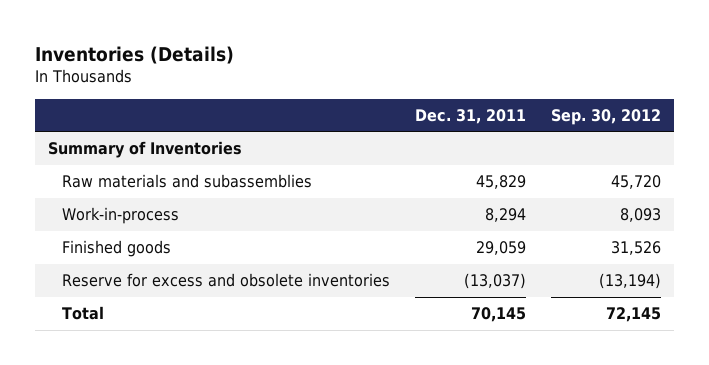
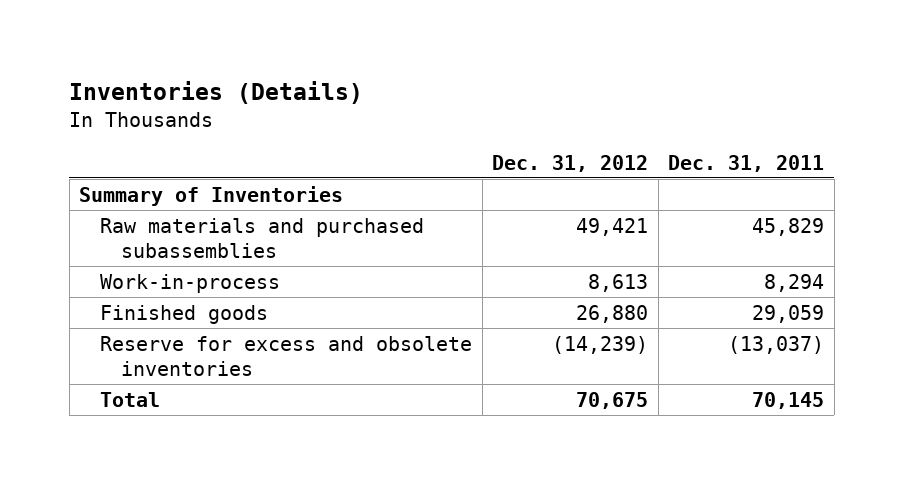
- | Dec. 31, 2011 | Sep. 30, 2012
+ | Dec. 31, 2012 | Dec. 31, 2011
- Raw materials and subassemblies | 45,829 | 45,720
+ Raw materials and purchased subassemblies | 49,421 | 45,829

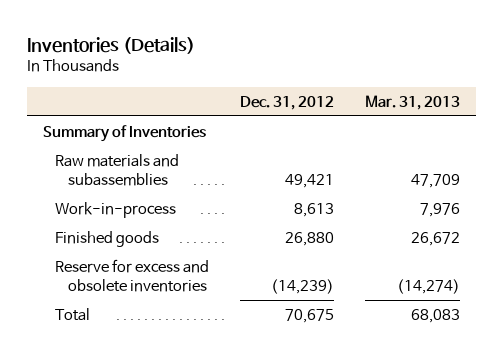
- | Dec. 31, 2012 | Dec. 31, 2011
+ | Dec. 31, 2012 | Mar. 31, 2013
- Raw materials and purchased subassemblies | 49,421 | 45,829
+ Raw materials and subassemblies | 49,421 | 47,709

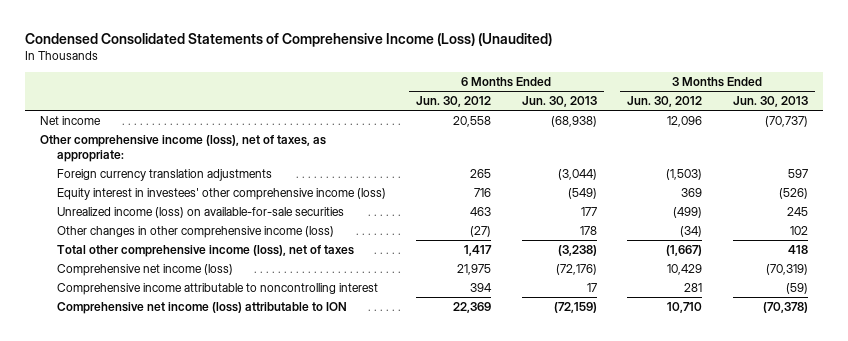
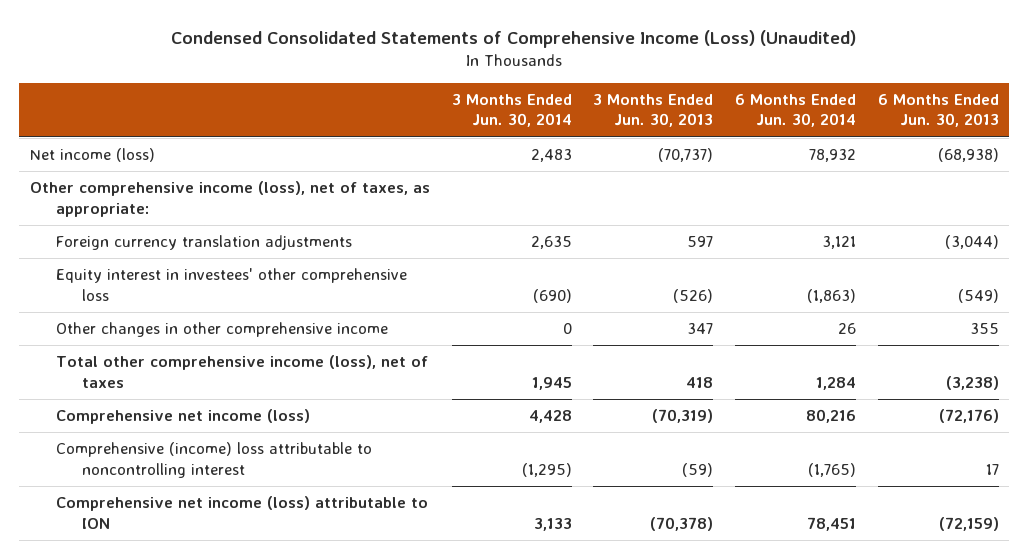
- | 6 Months Ended Jun. 30, 2012 | 6 Months Ended Jun. 30, 2013 | 3 Months Ended Jun. 30, 2012 | 3 Months Ended Jun. 30, 2013
+ | 3 Months Ended Jun. 30, 2014 | 3 Months Ended Jun. 30, 2013 | 6 Months Ended Jun. 30, 2014 | 6 Months Ended Jun. 30, 2013
- Net income | 20,558 | (68,938) | 12,096 | (70,737)
+ Net income (loss) | 2,483 | (70,737) | 78,932 | (68,938)
- Equity interest in investees' other comprehensive income (loss) | 716 | (549) | 369 | (526)
- Unrealized income (loss) on available-for-sale securities | 463 | 177 | (499) | 245
- Other changes in other comprehensive income (loss) | (27) | 178 | (34) | 102
+ Equity interest in investees' other comprehensive loss | (690) | (526) | (1,863) | (549)
+ Other changes in other comprehensive income | 0 | 347 | 26 | 355
- Comprehensive income attributable to noncontrolling interest | 394 | 17 | 281 | (59)
+ Comprehensive (income) loss attributable to noncontrolling interest | (1,295) | (59) | (1,765) | 17

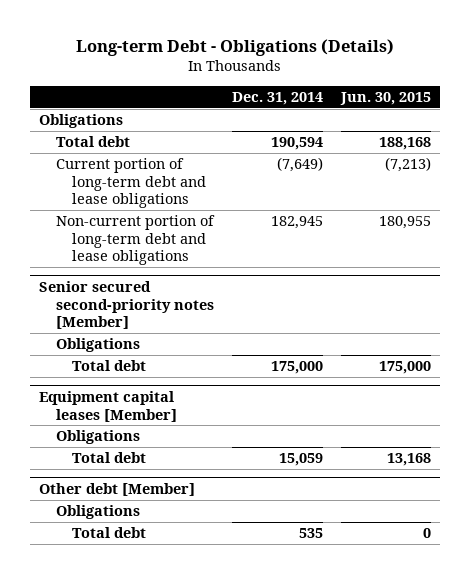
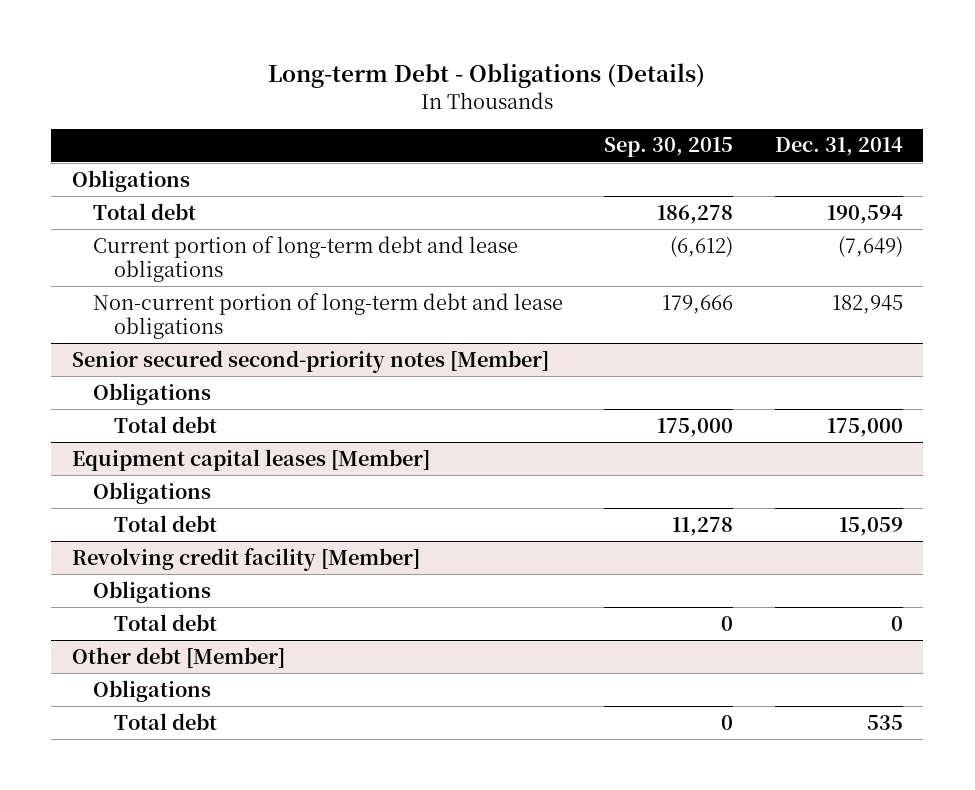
- | Dec. 31, 2014 | Jun. 30, 2015
+ | Sep. 30, 2015 | Dec. 31, 2014
+ Revolving credit facility [Member]
+ Obligations
+ Total debt | 0 | 0

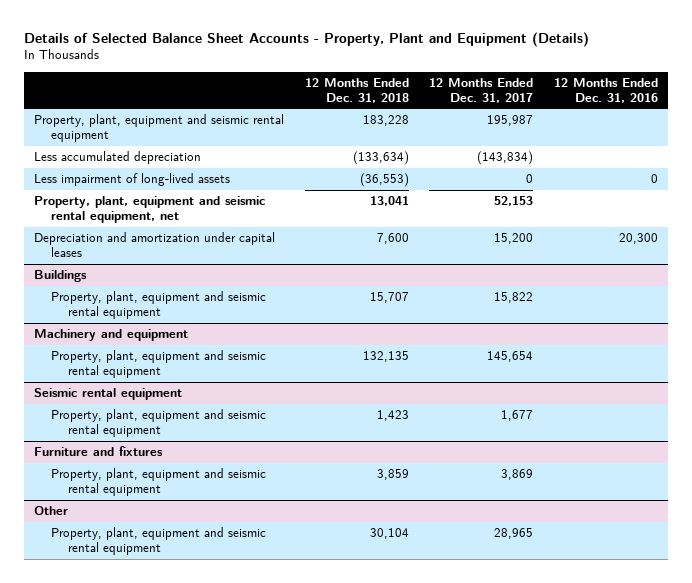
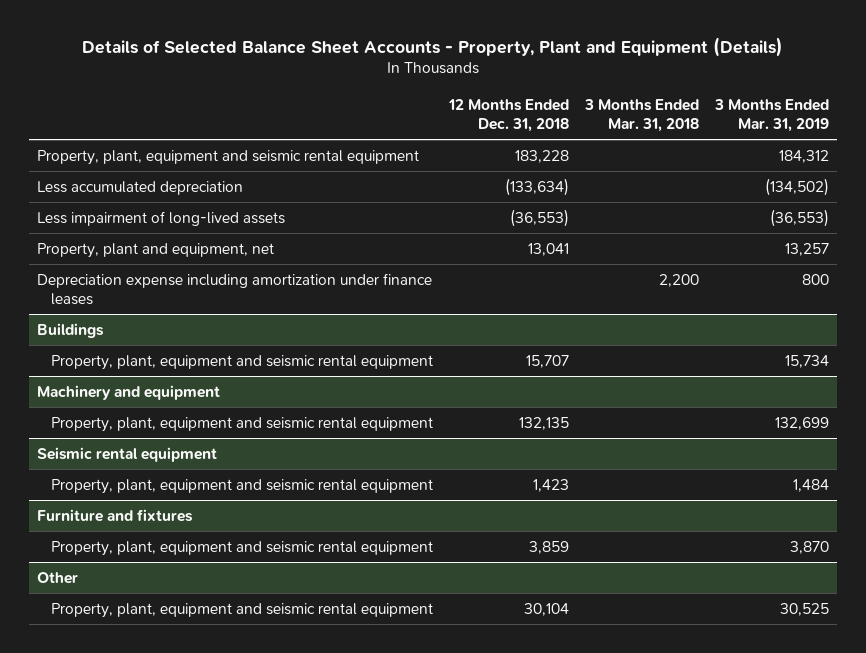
- | 12 Months Ended Dec. 31, 2018 | 12 Months Ended Dec. 31, 2017 | 12 Months Ended Dec. 31, 2016
+ | 12 Months Ended Dec. 31, 2018 | 3 Months Ended Mar. 31, 2018 | 3 Months Ended Mar. 31, 2019
- Property, plant, equipment and seismic rental equipment, net | 13,041 | 52,153 |
- Depreciation and amortization under capital leases | 7,600 | 15,200 | 20,300
+ Property, plant and equipment, net | 13,041 | | 13,257
+ Depreciation expense including amortization under finance leases | | 2,200 | 800

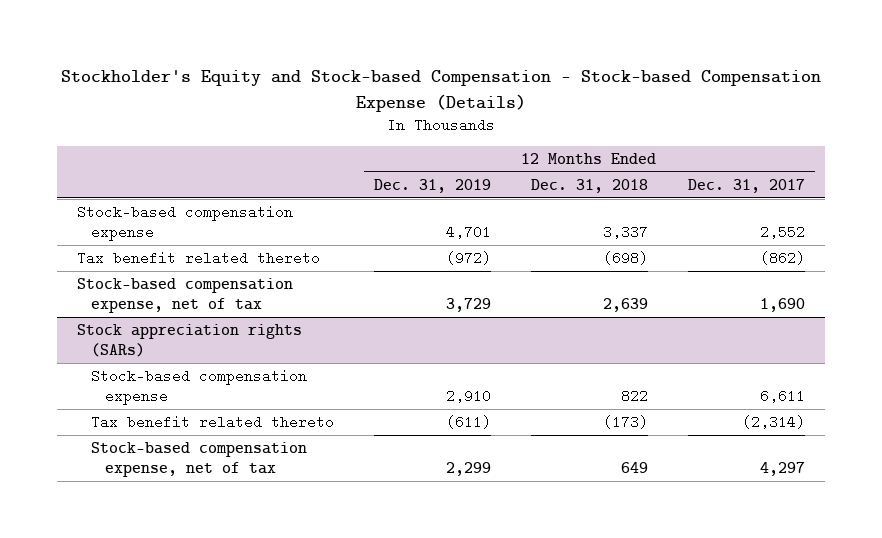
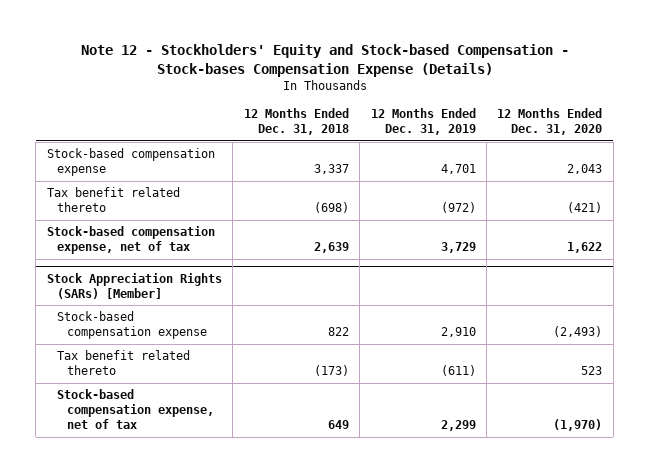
- Stockholder's Equity and Stock-based Compensation - Stock-based Compensation Expense (Details)
+ Note 12 - Stockholders' Equity and Stock-based Compensation - Stock-bases Compensation Expense (Details)
- | 12 Months Ended Dec. 31, 2019 | 12 Months Ended Dec. 31, 2018 | 12 Months Ended Dec. 31, 2017
+ | 12 Months Ended Dec. 31, 2018 | 12 Months Ended Dec. 31, 2019 | 12 Months Ended Dec. 31, 2020
- Stock appreciation rights (SARs)
+ Stock Appreciation Rights (SARs) [Member]

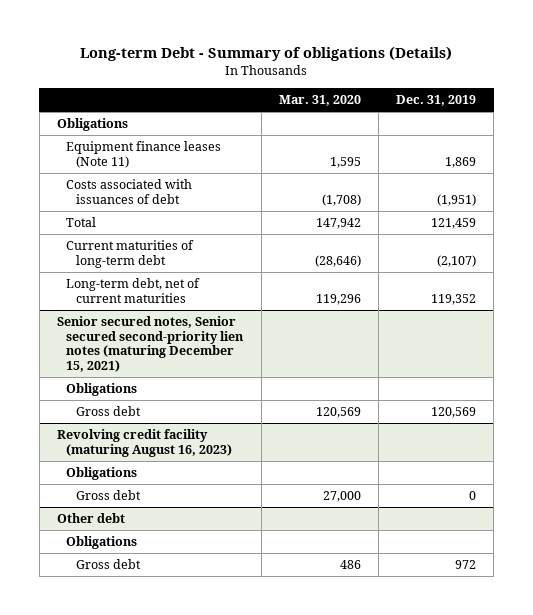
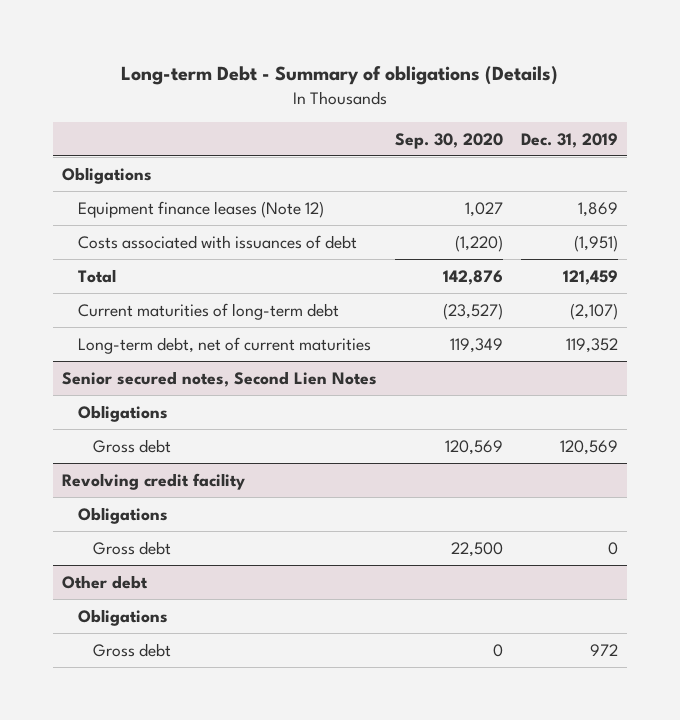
- | Mar. 31, 2020 | Dec. 31, 2019
+ | Sep. 30, 2020 | Dec. 31, 2019
- Equipment finance leases (Note 11) | 1,595 | 1,869
+ Equipment finance leases (Note 12) | 1,027 | 1,869
- Senior secured notes, Senior secured second-priority lien notes (maturing December 15, 2021)
+ Senior secured notes, Second Lien Notes
- Revolving credit facility (maturing August 16, 2023)
+ Revolving credit facility

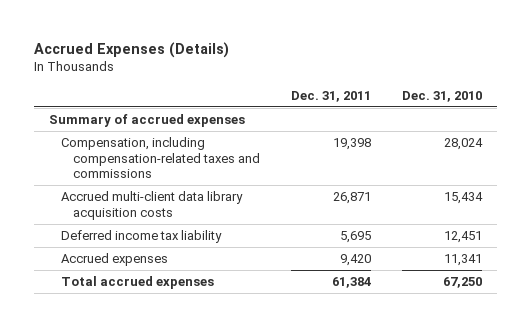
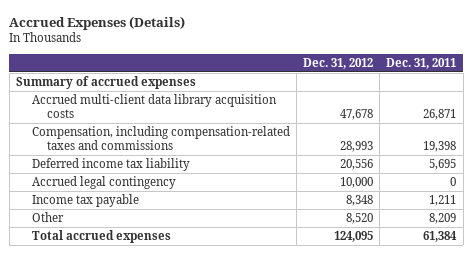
- | Dec. 31, 2011 | Dec. 31, 2010
+ | Dec. 31, 2012 | Dec. 31, 2011
moved down: Compensation, including compensation-related taxes and commissions | 28,993 | 19,398
- Accrued expenses | 9,420 | 11,341
+ Accrued legal contingency | 10,000 | 0
+ Income tax payable | 8,348 | 1,211
+ Other | 8,520 | 8,209

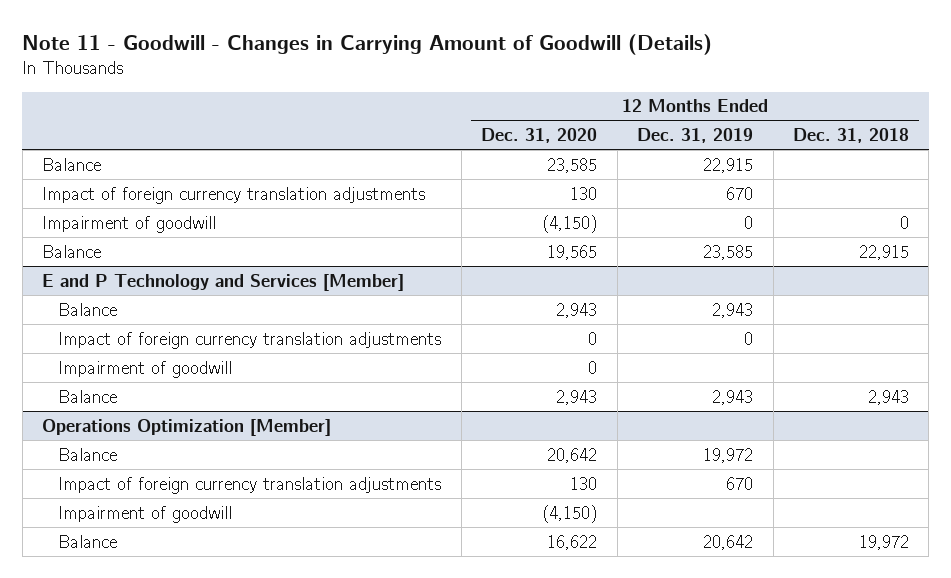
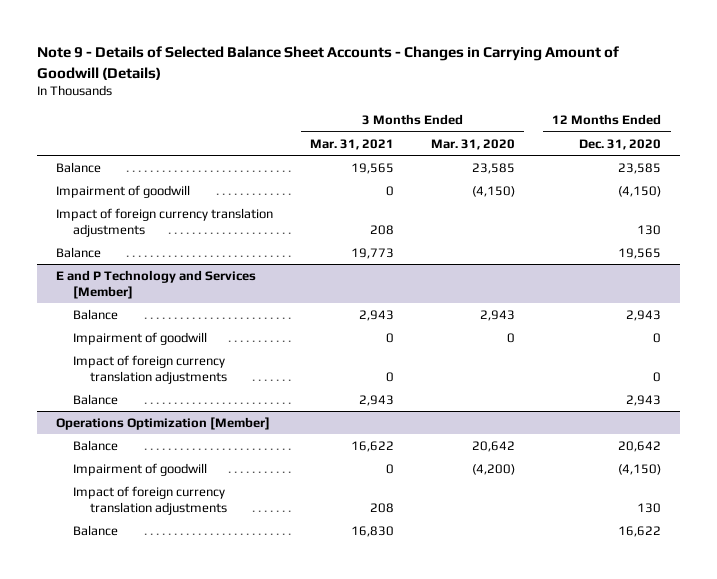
- Note 11 - Goodwill - Changes in Carrying Amount of Goodwill (Details)
+ Note 9 - Details of Selected Balance Sheet Accounts - Changes in Carrying Amount of Goodwill (Details)
- | 12 Months Ended Dec. 31, 2020 | 12 Months Ended Dec. 31, 2019 | 12 Months Ended Dec. 31, 2018
+ | 3 Months Ended Mar. 31, 2021 | 3 Months Ended Mar. 31, 2020 | 12 Months Ended Dec. 31, 2020
moved down: Impact of foreign currency translation adjustments | 208 | | 130
@ E and P Technology and Services [Member]
moved down: Impact of foreign currency translation adjustments | 0 | | 0
@ Operations Optimization [Member]
moved down: Impact of foreign currency translation adjustments | 208 | | 130

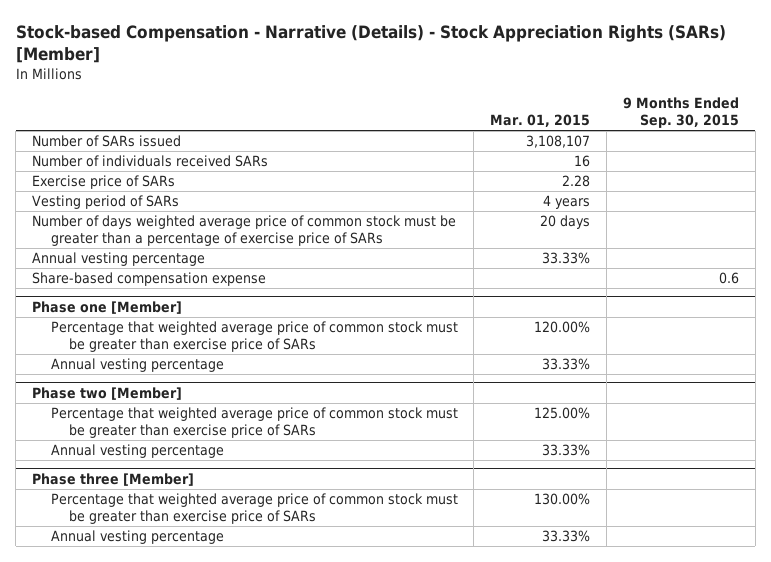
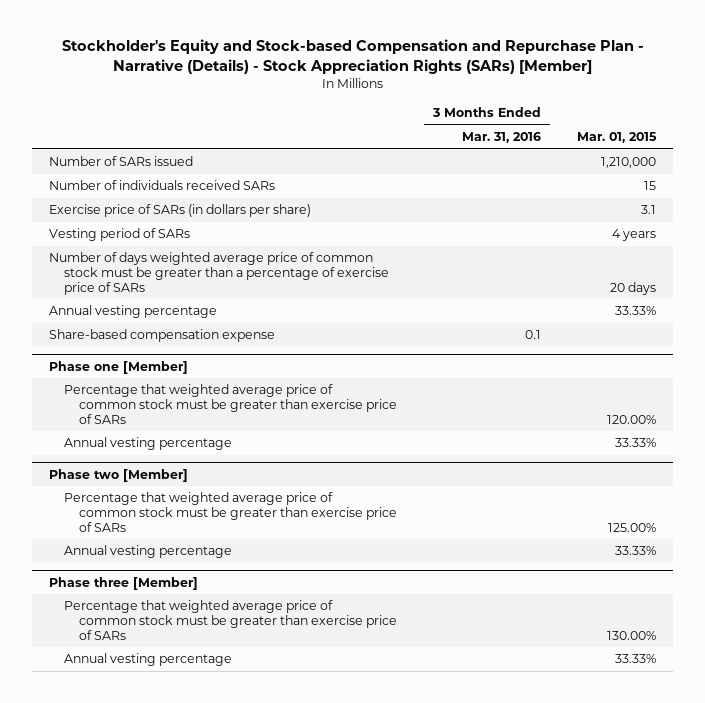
- Stock-based Compensation - Narrative (Details) - Stock Appreciation Rights (SARs) [Member]
+ Stockholder's Equity and Stock-based Compensation and Repurchase Plan - Narrative (Details) - Stock Appreciation Rights (SARs) [Member]
- | Mar. 01, 2015 | 9 Months Ended Sep. 30, 2015
+ | 3 Months Ended Mar. 31, 2016 | Mar. 01, 2015
- Number of SARs issued | 3,108,107 |
- Number of individuals received SARs | 16 |
- Exercise price of SARs | 2.28 |
+ Number of SARs issued | | 1,210,000
+ Number of individuals received SARs | | 15
+ Exercise price of SARs (in dollars per share) | | 3.1

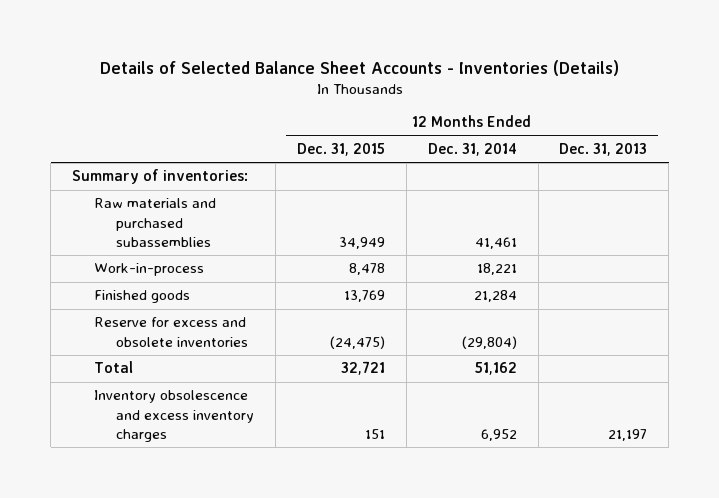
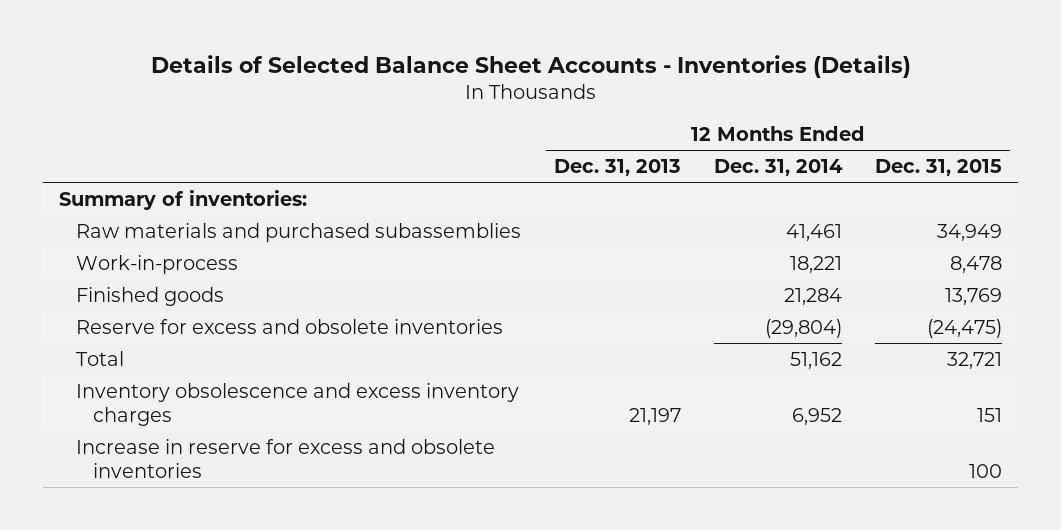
- | 12 Months Ended Dec. 31, 2015 | 12 Months Ended Dec. 31, 2014 | 12 Months Ended Dec. 31, 2013
+ | 12 Months Ended Dec. 31, 2013 | 12 Months Ended Dec. 31, 2014 | 12 Months Ended Dec. 31, 2015
+ Increase in reserve for excess and obsolete inventories | | | 100

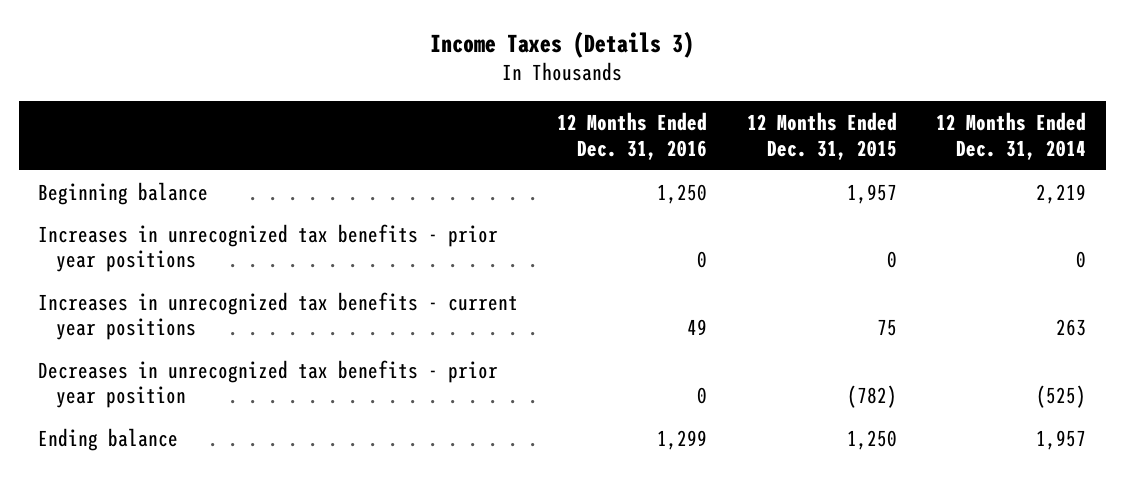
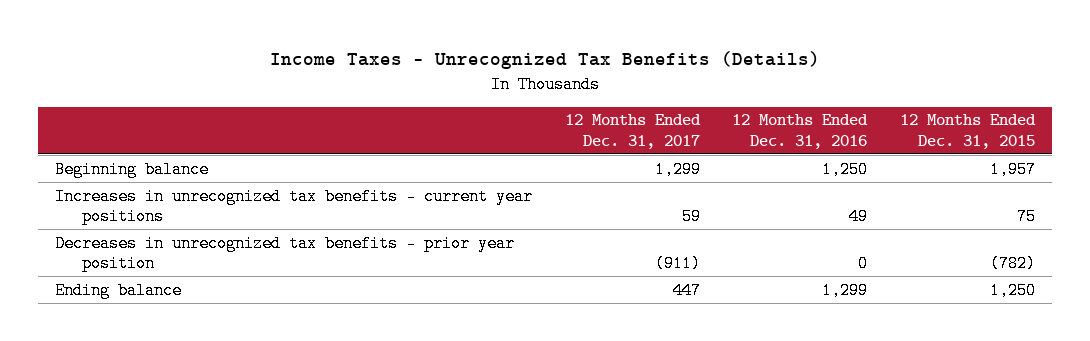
- Income Taxes (Details 3)
+ Income Taxes - Unrecognized Tax Benefits (Details)
- | 12 Months Ended Dec. 31, 2016 | 12 Months Ended Dec. 31, 2015 | 12 Months Ended Dec. 31, 2014
+ | 12 Months Ended Dec. 31, 2017 | 12 Months Ended Dec. 31, 2016 | 12 Months Ended Dec. 31, 2015
- Increases in unrecognized tax benefits - prior year positions | 0 | 0 | 0

